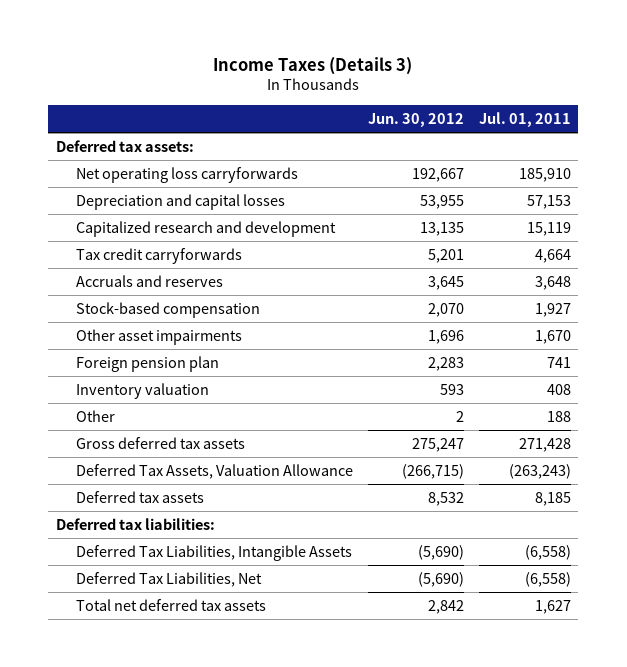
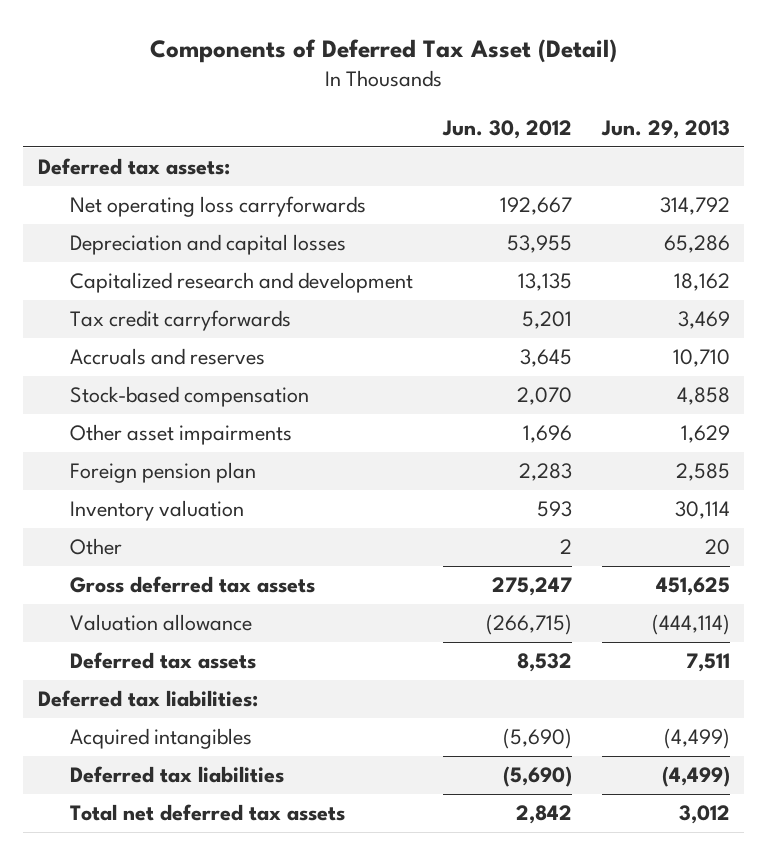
- Income Taxes (Details 3)
+ Components of Deferred Tax Asset (Detail)
- | Jun. 30, 2012 | Jul. 01, 2011
+ | Jun. 30, 2012 | Jun. 29, 2013
- Deferred Tax Assets, Valuation Allowance | (266,715) | (263,243)
+ Valuation allowance | (266,715) | (444,114)
- Deferred Tax Liabilities, Intangible Assets | (5,690) | (6,558)
- Deferred Tax Liabilities, Net | (5,690) | (6,558)
+ Acquired intangibles | (5,690) | (4,499)
+ Deferred tax liabilities | (5,690) | (4,499)

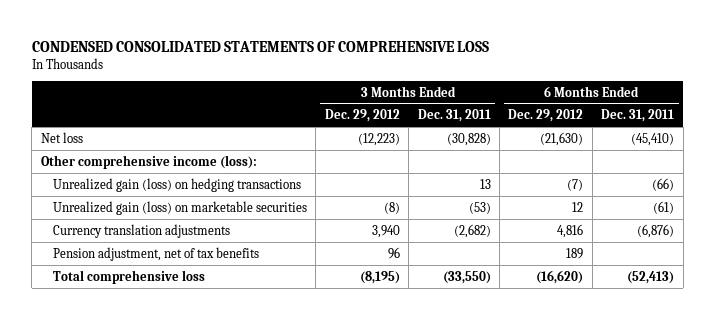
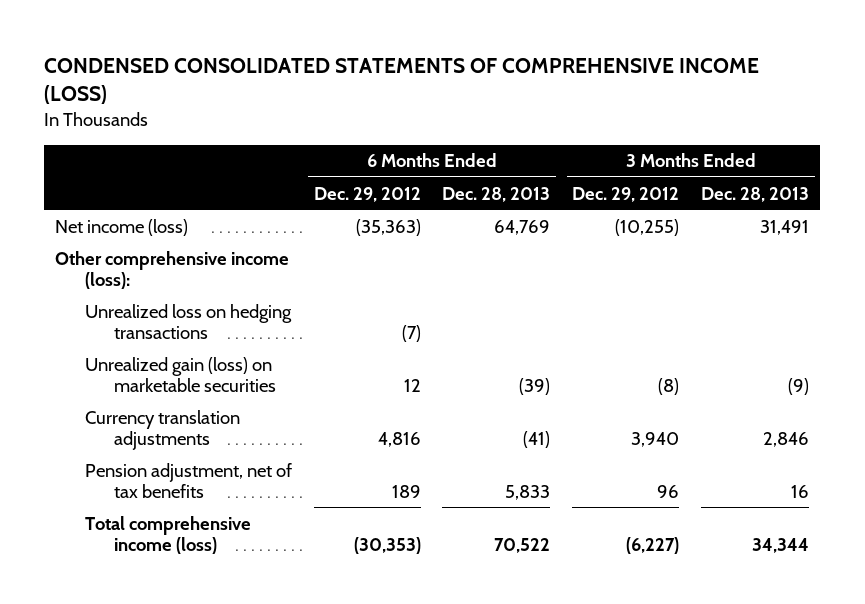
- CONDENSED CONSOLIDATED STATEMENTS OF COMPREHENSIVE LOSS
+ CONDENSED CONSOLIDATED STATEMENTS OF COMPREHENSIVE INCOME (LOSS)
- | 3 Months Ended Dec. 29, 2012 | 3 Months Ended Dec. 31, 2011 | 6 Months Ended Dec. 29, 2012 | 6 Months Ended Dec. 31, 2011
+ | 6 Months Ended Dec. 29, 2012 | 6 Months Ended Dec. 28, 2013 | 3 Months Ended Dec. 29, 2012 | 3 Months Ended Dec. 28, 2013
- Net loss | (12,223) | (30,828) | (21,630) | (45,410)
+ Net income (loss) | (35,363) | 64,769 | (10,255) | 31,491
- Unrealized gain (loss) on hedging transactions | | 13 | (7) | (66)
+ Unrealized loss on hedging transactions | (7) | | |
- Total comprehensive loss | (8,195) | (33,550) | (16,620) | (52,413)
+ Total comprehensive income (loss) | (30,353) | 70,522 | (6,227) | 34,344

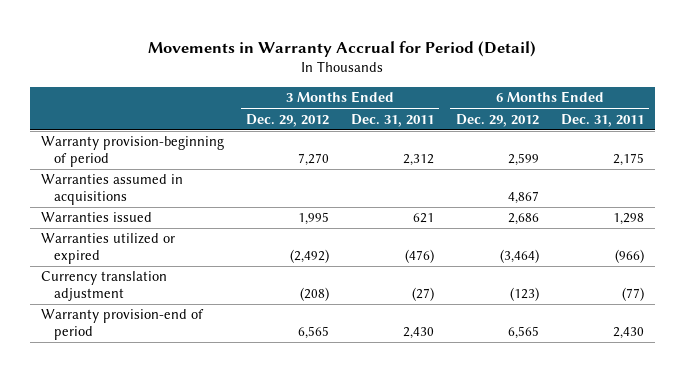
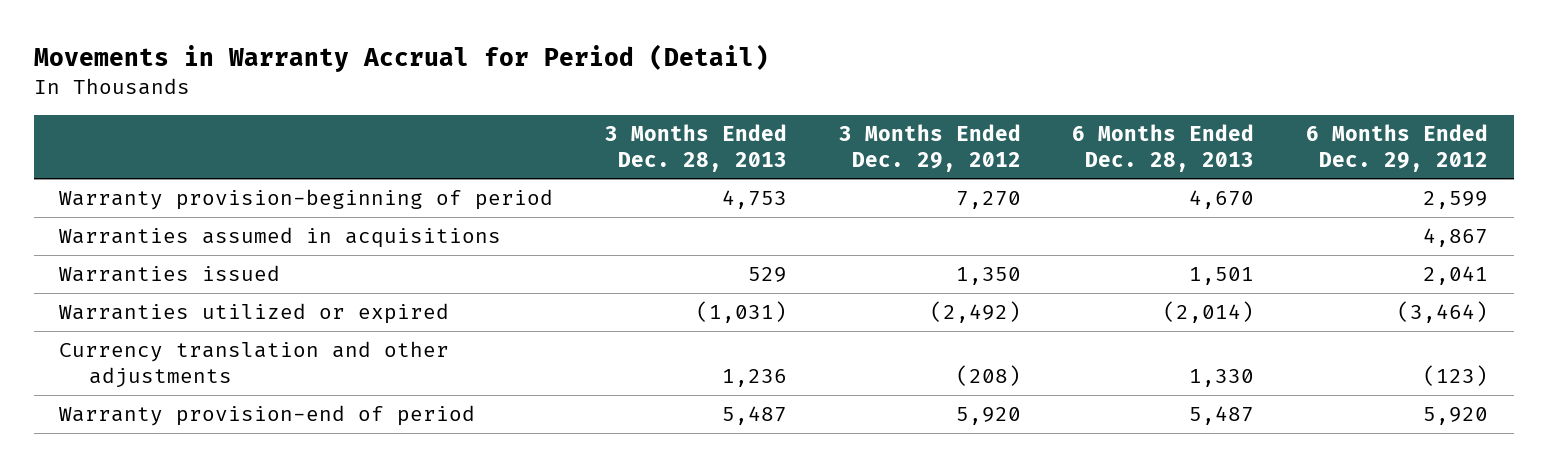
- | 3 Months Ended Dec. 29, 2012 | 3 Months Ended Dec. 31, 2011 | 6 Months Ended Dec. 29, 2012 | 6 Months Ended Dec. 31, 2011
+ | 3 Months Ended Dec. 28, 2013 | 3 Months Ended Dec. 29, 2012 | 6 Months Ended Dec. 28, 2013 | 6 Months Ended Dec. 29, 2012
- Warranties issued | 1,995 | 621 | 2,686 | 1,298
+ Warranties issued | 529 | 1,350 | 1,501 | 2,041
- Currency translation adjustment | (208) | (27) | (123) | (77)
- Warranty provision-end of period | 6,565 | 2,430 | 6,565 | 2,430
+ Currency translation and other adjustments | 1,236 | (208) | 1,330 | (123)
+ Warranty provision-end of period | 5,487 | 5,920 | 5,487 | 5,920

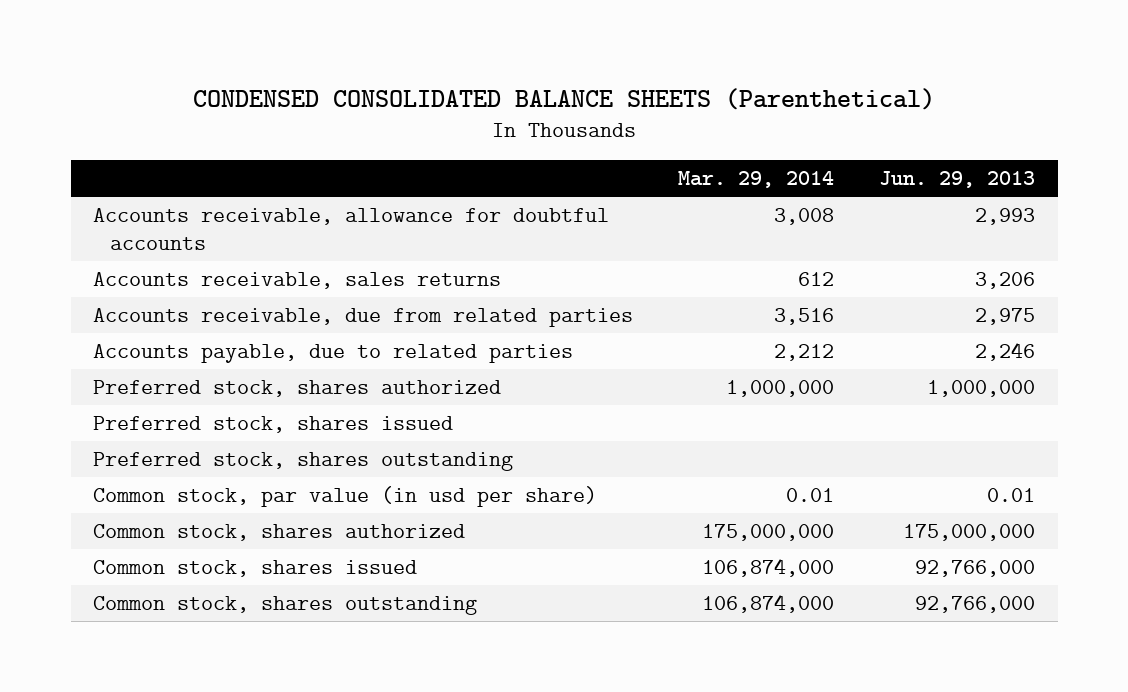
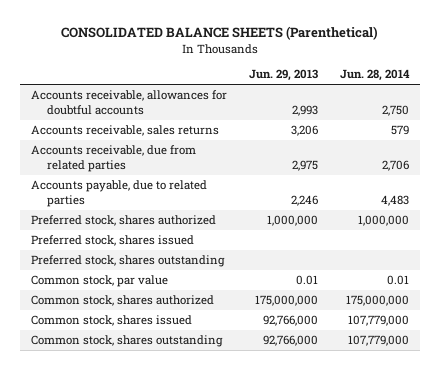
- CONDENSED CONSOLIDATED BALANCE SHEETS (Parenthetical)
+ CONSOLIDATED BALANCE SHEETS (Parenthetical)
- | Mar. 29, 2014 | Jun. 29, 2013
+ | Jun. 29, 2013 | Jun. 28, 2014
- Accounts receivable, allowance for doubtful accounts | 3,008 | 2,993
+ Accounts receivable, allowances for doubtful accounts | 2,993 | 2,750
- Common stock, par value (in usd per share) | 0.01 | 0.01
+ Common stock, par value | 0.01 | 0.01

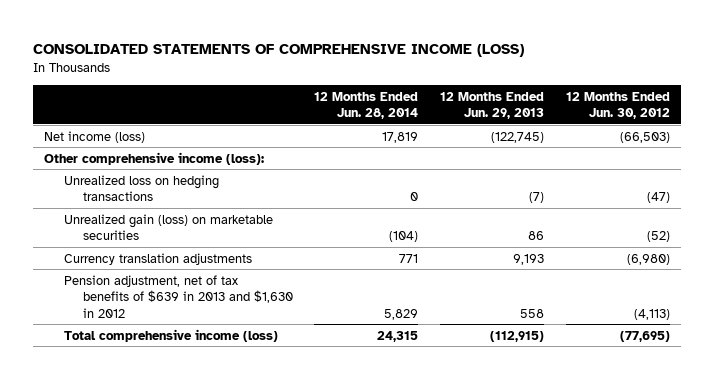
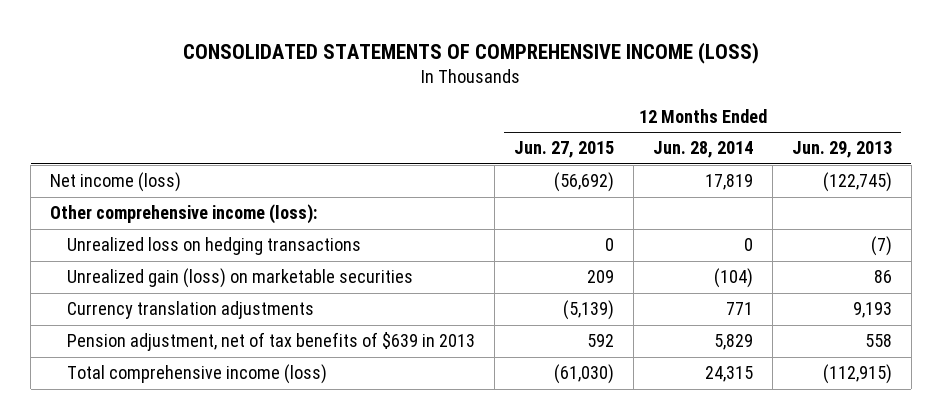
- | 12 Months Ended Jun. 28, 2014 | 12 Months Ended Jun. 29, 2013 | 12 Months Ended Jun. 30, 2012
+ | 12 Months Ended Jun. 27, 2015 | 12 Months Ended Jun. 28, 2014 | 12 Months Ended Jun. 29, 2013
- Pension adjustment, net of tax benefits of $639 in 2013 and $1,630 in 2012 | 5,829 | 558 | (4,113)
+ Pension adjustment, net of tax benefits of $639 in 2013 | 592 | 5,829 | 558

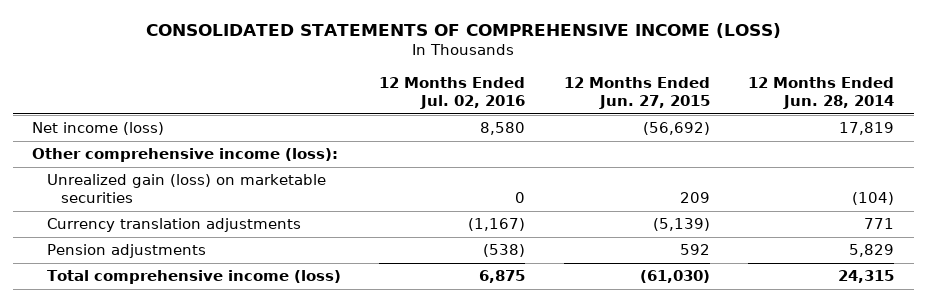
- | 12 Months Ended Jun. 27, 2015 | 12 Months Ended Jun. 28, 2014 | 12 Months Ended Jun. 29, 2013
+ | 12 Months Ended Jul. 02, 2016 | 12 Months Ended Jun. 27, 2015 | 12 Months Ended Jun. 28, 2014
- Unrealized loss on hedging transactions | 0 | 0 | (7)
- Pension adjustment, net of tax benefits of $639 in 2013 | 592 | 5,829 | 558
+ Pension adjustments | (538) | 592 | 5,829

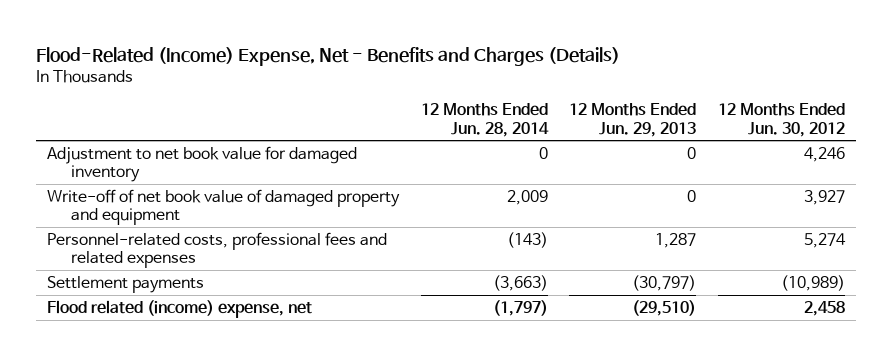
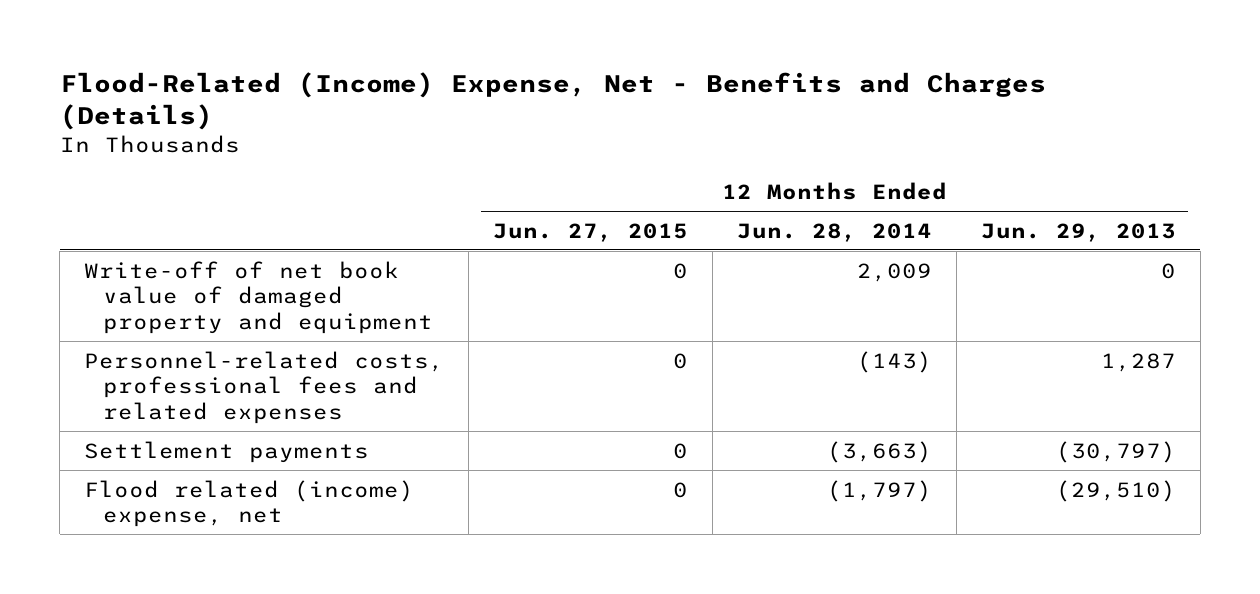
- | 12 Months Ended Jun. 28, 2014 | 12 Months Ended Jun. 29, 2013 | 12 Months Ended Jun. 30, 2012
+ | 12 Months Ended Jun. 27, 2015 | 12 Months Ended Jun. 28, 2014 | 12 Months Ended Jun. 29, 2013
- Adjustment to net book value for damaged inventory | 0 | 0 | 4,246

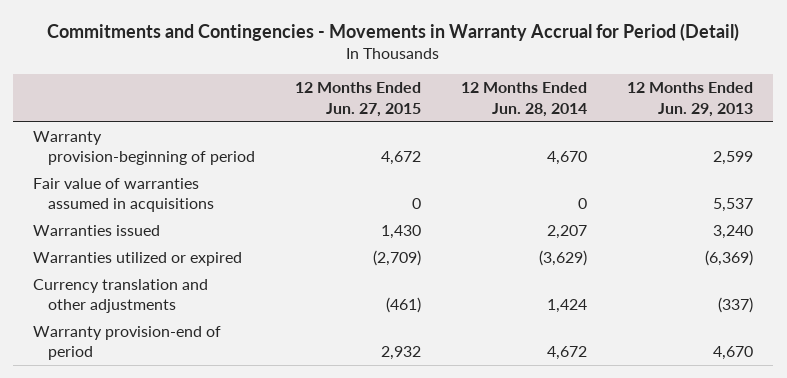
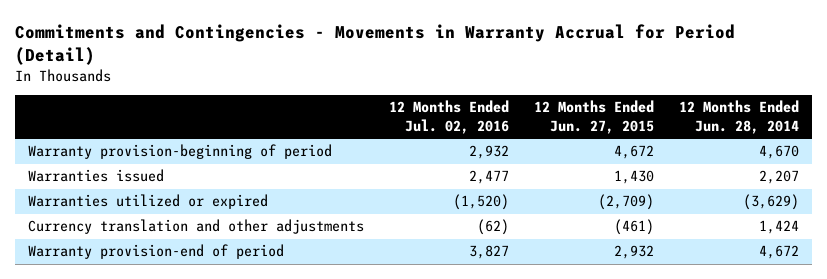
- | 12 Months Ended Jun. 27, 2015 | 12 Months Ended Jun. 28, 2014 | 12 Months Ended Jun. 29, 2013
+ | 12 Months Ended Jul. 02, 2016 | 12 Months Ended Jun. 27, 2015 | 12 Months Ended Jun. 28, 2014
- Fair value of warranties assumed in acquisitions | 0 | 0 | 5,537

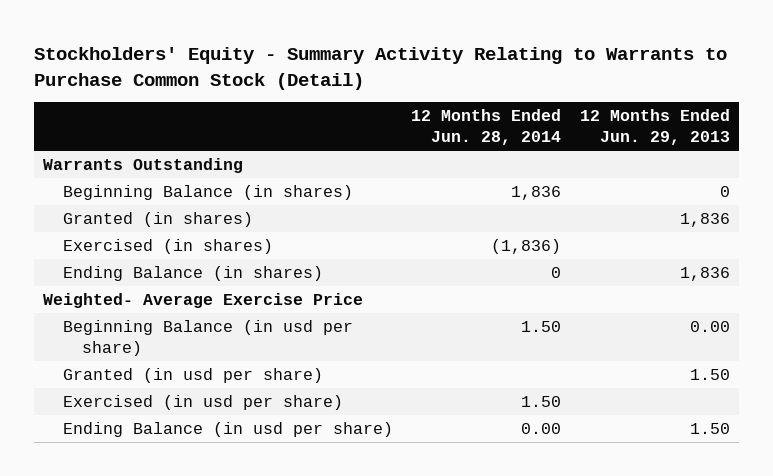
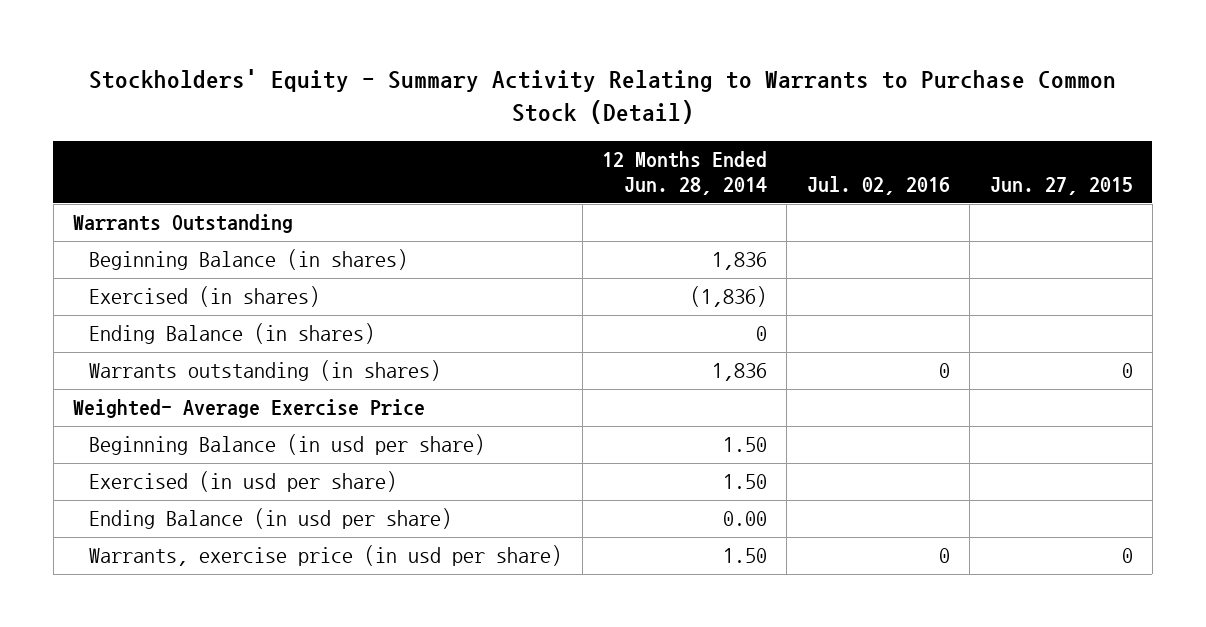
- | 12 Months Ended Jun. 28, 2014 | 12 Months Ended Jun. 29, 2013
+ | 12 Months Ended Jun. 28, 2014 | Jul. 02, 2016 | Jun. 27, 2015
- Granted (in shares) | | 1,836
+ Warrants outstanding (in shares) | 1,836 | 0 | 0
- Granted (in usd per share) | | 1.50
+ Warrants, exercise price (in usd per share) | 1.50 | 0 | 0

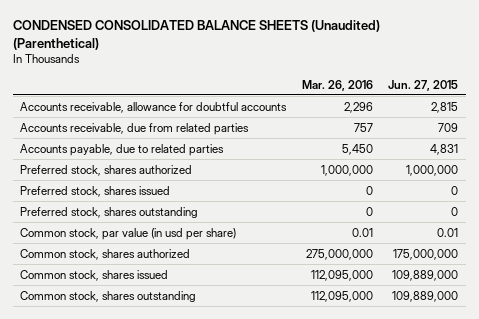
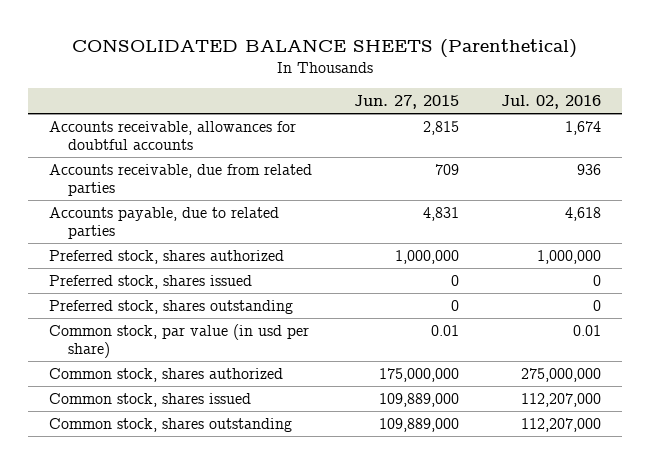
- CONDENSED CONSOLIDATED BALANCE SHEETS (Unaudited) (Parenthetical)
+ CONSOLIDATED BALANCE SHEETS (Parenthetical)
- | Mar. 26, 2016 | Jun. 27, 2015
+ | Jun. 27, 2015 | Jul. 02, 2016
- Accounts receivable, allowance for doubtful accounts | 2,296 | 2,815
+ Accounts receivable, allowances for doubtful accounts | 2,815 | 1,674

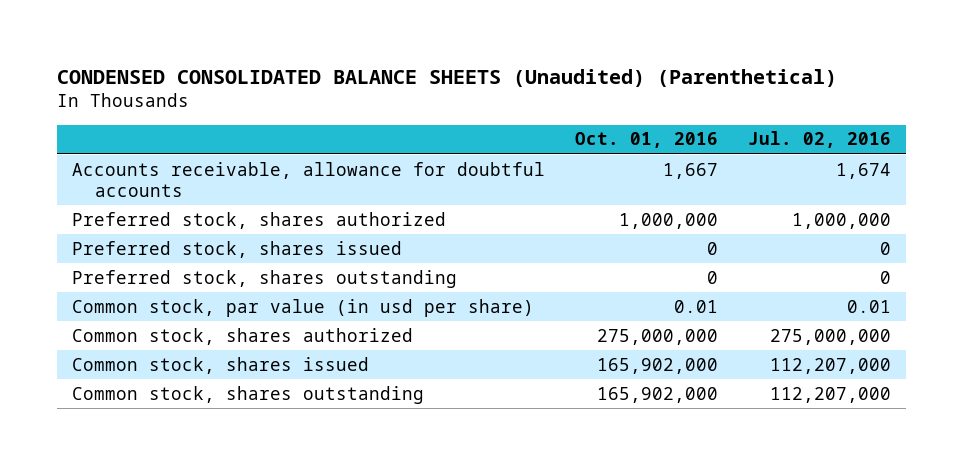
- CONSOLIDATED BALANCE SHEETS (Parenthetical)
+ CONDENSED CONSOLIDATED BALANCE SHEETS (Unaudited) (Parenthetical)
- | Jun. 27, 2015 | Jul. 02, 2016
+ | Oct. 01, 2016 | Jul. 02, 2016
- Accounts receivable, allowances for doubtful accounts | 2,815 | 1,674
- Accounts receivable, due from related parties | 709 | 936
- Accounts payable, due to related parties | 4,831 | 4,618
+ Accounts receivable, allowance for doubtful accounts | 1,667 | 1,674

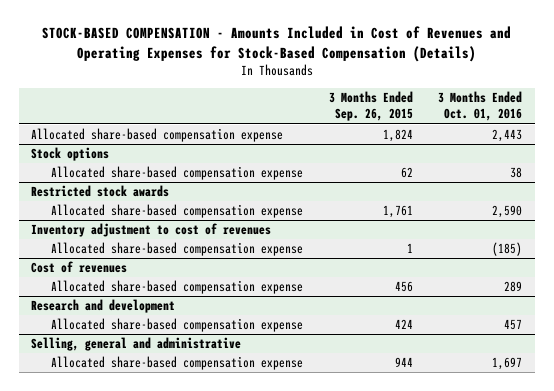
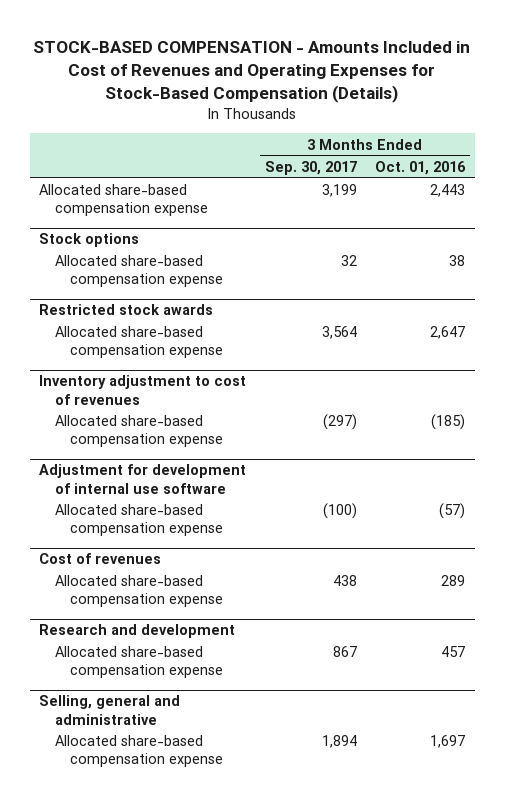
- | 3 Months Ended Sep. 26, 2015 | 3 Months Ended Oct. 01, 2016
+ | 3 Months Ended Sep. 30, 2017 | 3 Months Ended Oct. 01, 2016
@ Restricted stock awards
- Allocated share-based compensation expense | 1,761 | 2,590
+ Allocated share-based compensation expense | 3,564 | 2,647
+ Adjustment for development of internal use software
+ Allocated share-based compensation expense | (100) | (57)

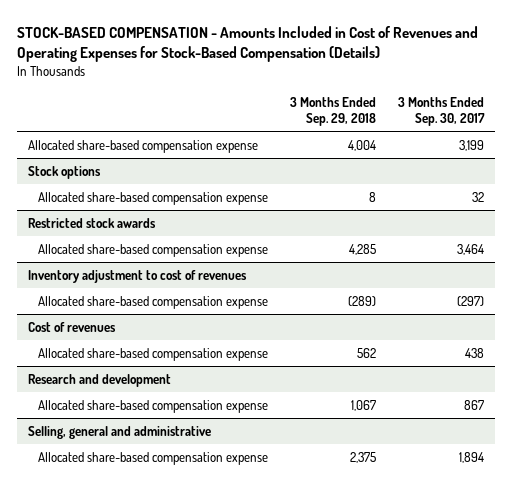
- | 3 Months Ended Sep. 30, 2017 | 3 Months Ended Oct. 01, 2016
+ | 3 Months Ended Sep. 29, 2018 | 3 Months Ended Sep. 30, 2017
@ Restricted stock awards
- Allocated share-based compensation expense | 3,564 | 2,647
+ Allocated share-based compensation expense | 4,285 | 3,464
- Adjustment for development of internal use software
- Allocated share-based compensation expense | (100) | (57)

